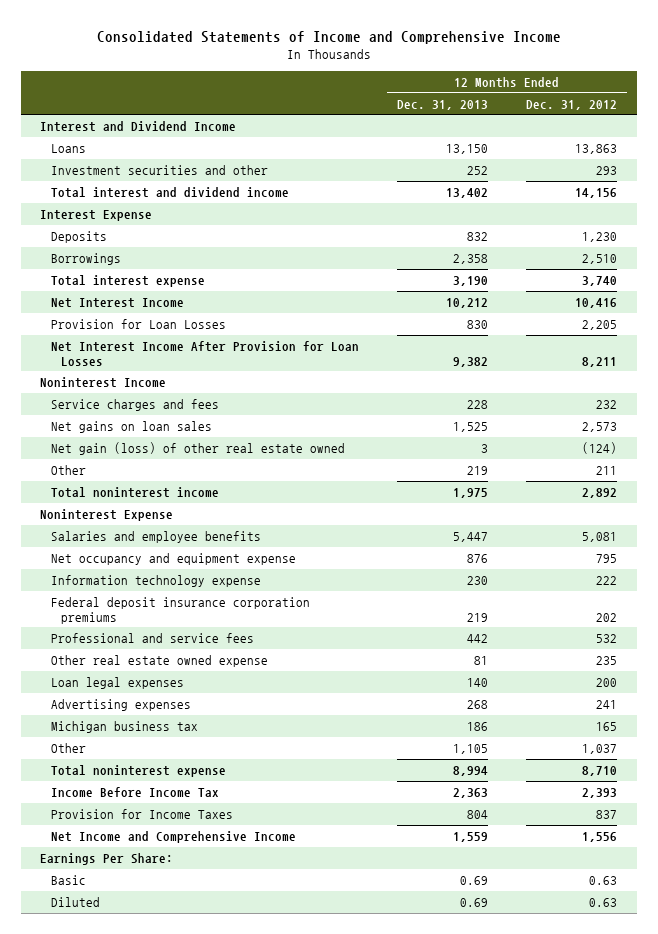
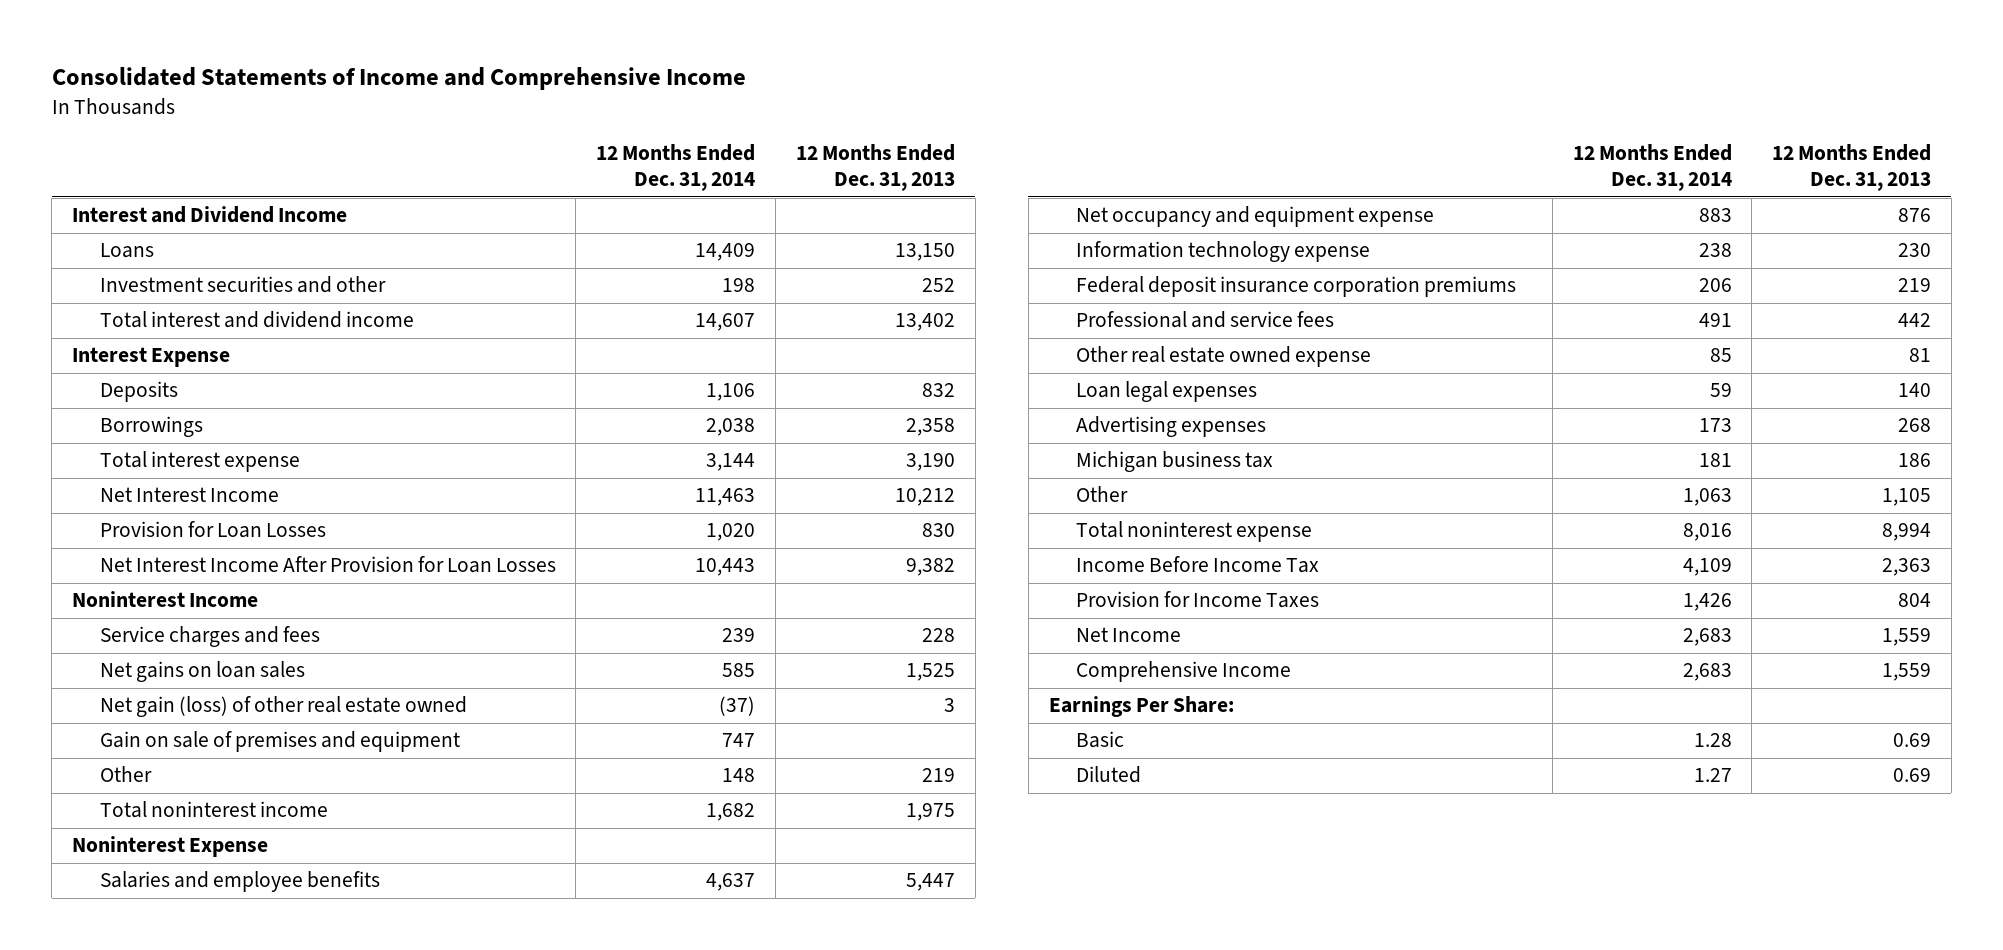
- | 12 Months Ended Dec. 31, 2013 | 12 Months Ended Dec. 31, 2012
+ | 12 Months Ended Dec. 31, 2014 | 12 Months Ended Dec. 31, 2013
+ Gain on sale of premises and equipment | 747 |
- Net Income and Comprehensive Income | 1,559 | 1,556
+ Net Income | 2,683 | 1,559
+ Comprehensive Income | 2,683 | 1,559

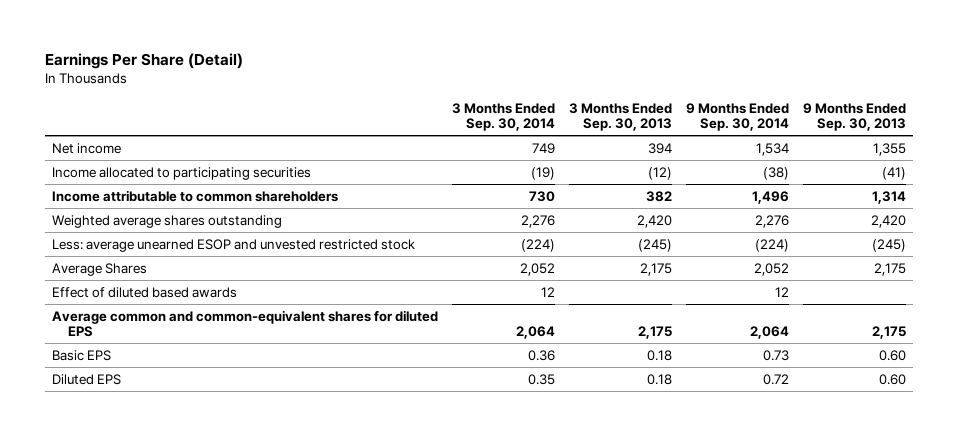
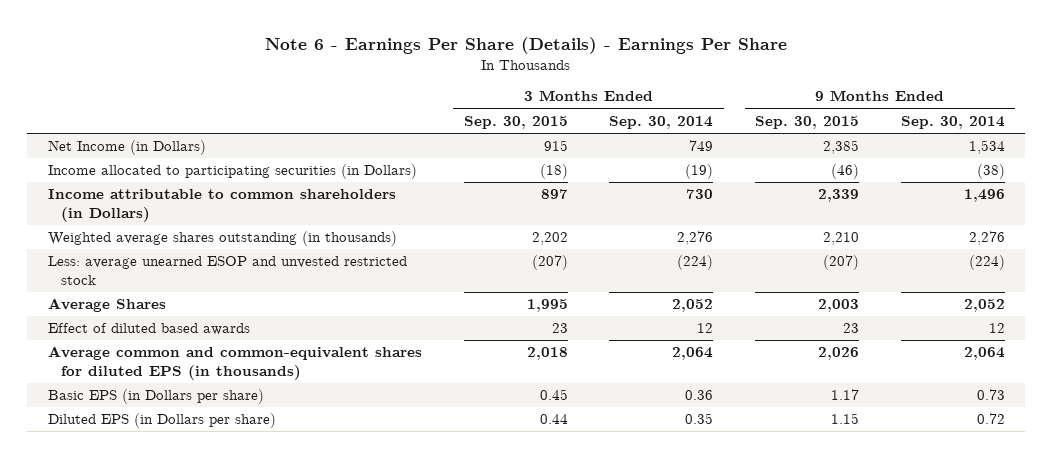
- Earnings Per Share (Detail)
+ Note 6 - Earnings Per Share (Details) - Earnings Per Share
- | 3 Months Ended Sep. 30, 2014 | 3 Months Ended Sep. 30, 2013 | 9 Months Ended Sep. 30, 2014 | 9 Months Ended Sep. 30, 2013
+ | 3 Months Ended Sep. 30, 2015 | 3 Months Ended Sep. 30, 2014 | 9 Months Ended Sep. 30, 2015 | 9 Months Ended Sep. 30, 2014
- Net income | 749 | 394 | 1,534 | 1,355
- Income allocated to participating securities | (19) | (12) | (38) | (41)
- Income attributable to common shareholders | 730 | 382 | 1,496 | 1,314
- Weighted average shares outstanding | 2,276 | 2,420 | 2,276 | 2,420
+ Net Income (in Dollars) | 915 | 749 | 2,385 | 1,534
+ Income allocated to participating securities (in Dollars) | (18) | (19) | (46) | (38)
+ Income attributable to common shareholders (in Dollars) | 897 | 730 | 2,339 | 1,496
+ Weighted average shares outstanding (in thousands) | 2,202 | 2,276 | 2,210 | 2,276
- Average common and common-equivalent shares for diluted EPS | 2,064 | 2,175 | 2,064 | 2,175
- Basic EPS | 0.36 | 0.18 | 0.73 | 0.60
- Diluted EPS | 0.35 | 0.18 | 0.72 | 0.60
+ Average common and common-equivalent shares for diluted EPS (in thousands) | 2,018 | 2,064 | 2,026 | 2,064
+ Basic EPS (in Dollars per share) | 0.45 | 0.36 | 1.17 | 0.73
+ Diluted EPS (in Dollars per share) | 0.44 | 0.35 | 1.15 | 0.72

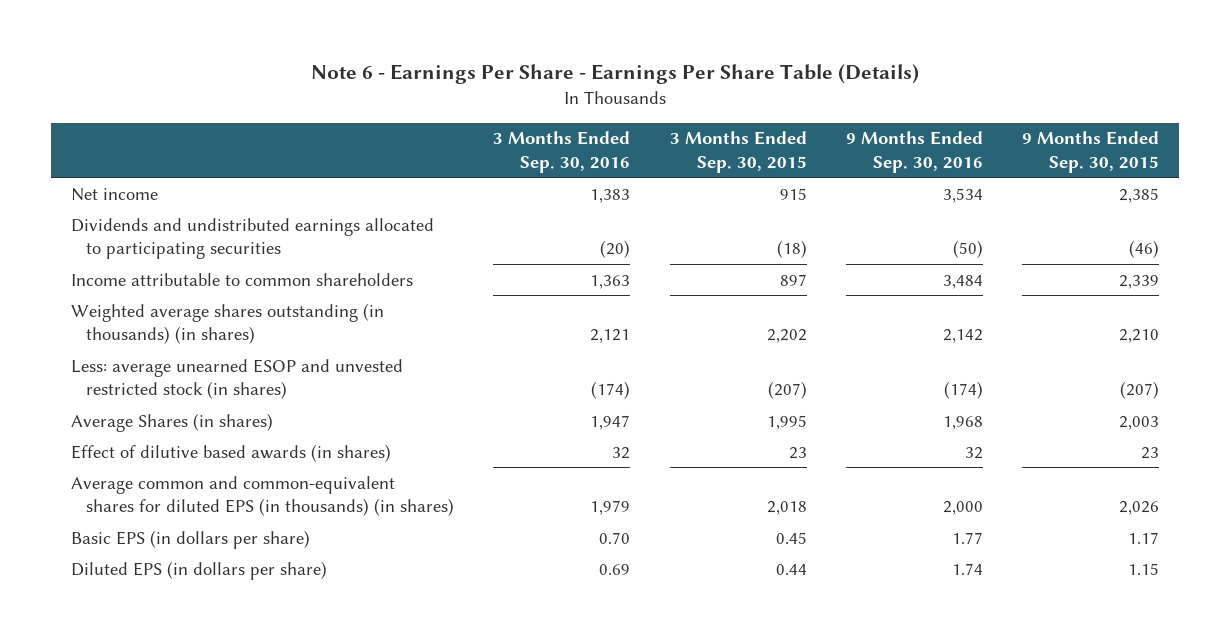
- Note 6 - Earnings Per Share (Details) - Earnings Per Share
+ Note 6 - Earnings Per Share - Earnings Per Share Table (Details)
- | 3 Months Ended Sep. 30, 2015 | 3 Months Ended Sep. 30, 2014 | 9 Months Ended Sep. 30, 2015 | 9 Months Ended Sep. 30, 2014
+ | 3 Months Ended Sep. 30, 2016 | 3 Months Ended Sep. 30, 2015 | 9 Months Ended Sep. 30, 2016 | 9 Months Ended Sep. 30, 2015
- Net Income (in Dollars) | 915 | 749 | 2,385 | 1,534
- Income allocated to participating securities (in Dollars) | (18) | (19) | (46) | (38)
- Income attributable to common shareholders (in Dollars) | 897 | 730 | 2,339 | 1,496
- Weighted average shares outstanding (in thousands) | 2,202 | 2,276 | 2,210 | 2,276
- Less: average unearned ESOP and unvested restricted stock | (207) | (224) | (207) | (224)
- Average Shares | 1,995 | 2,052 | 2,003 | 2,052
- Effect of diluted based awards | 23 | 12 | 23 | 12
- Average common and common-equivalent shares for diluted EPS (in thousands) | 2,018 | 2,064 | 2,026 | 2,064
- Basic EPS (in Dollars per share) | 0.45 | 0.36 | 1.17 | 0.73
- Diluted EPS (in Dollars per share) | 0.44 | 0.35 | 1.15 | 0.72
+ Net income | 1,383 | 915 | 3,534 | 2,385
+ Dividends and undistributed earnings allocated to participating securities | (20) | (18) | (50) | (46)
+ Income attributable to common shareholders | 1,363 | 897 | 3,484 | 2,339
+ Weighted average shares outstanding (in thousands) (in shares) | 2,121 | 2,202 | 2,142 | 2,210
+ Less: average unearned ESOP and unvested restricted stock (in shares) | (174) | (207) | (174) | (207)
+ Average Shares (in shares) | 1,947 | 1,995 | 1,968 | 2,003
+ Effect of dilutive based awards (in shares) | 32 | 23 | 32 | 23
+ Average common and common-equivalent shares for diluted EPS (in thousands) (in shares) | 1,979 | 2,018 | 2,000 | 2,026
+ Basic EPS (in dollars per share) | 0.70 | 0.45 | 1.77 | 1.17
+ Diluted EPS (in dollars per share) | 0.69 | 0.44 | 1.74 | 1.15

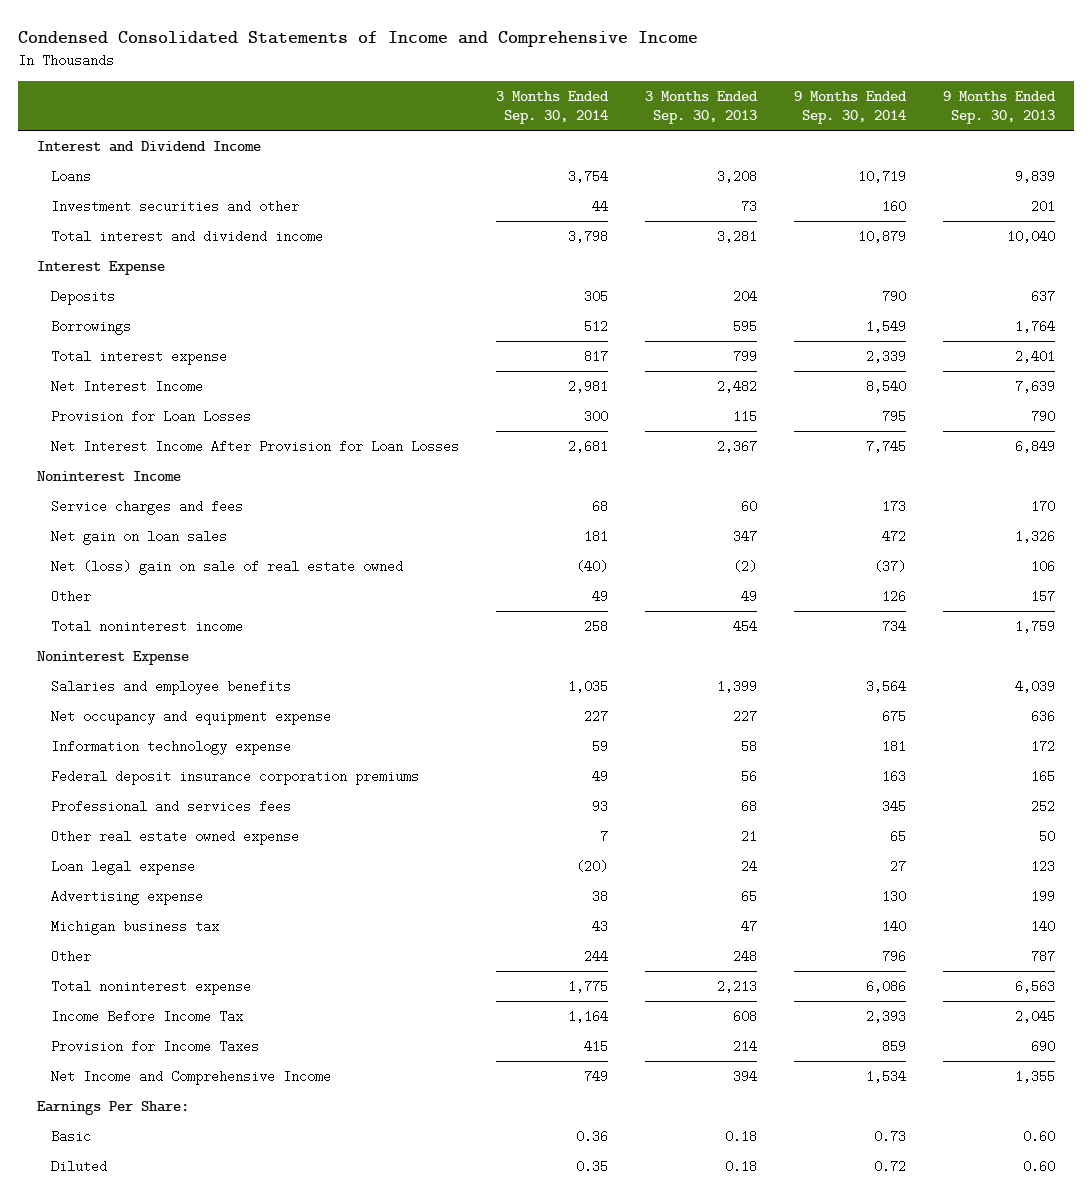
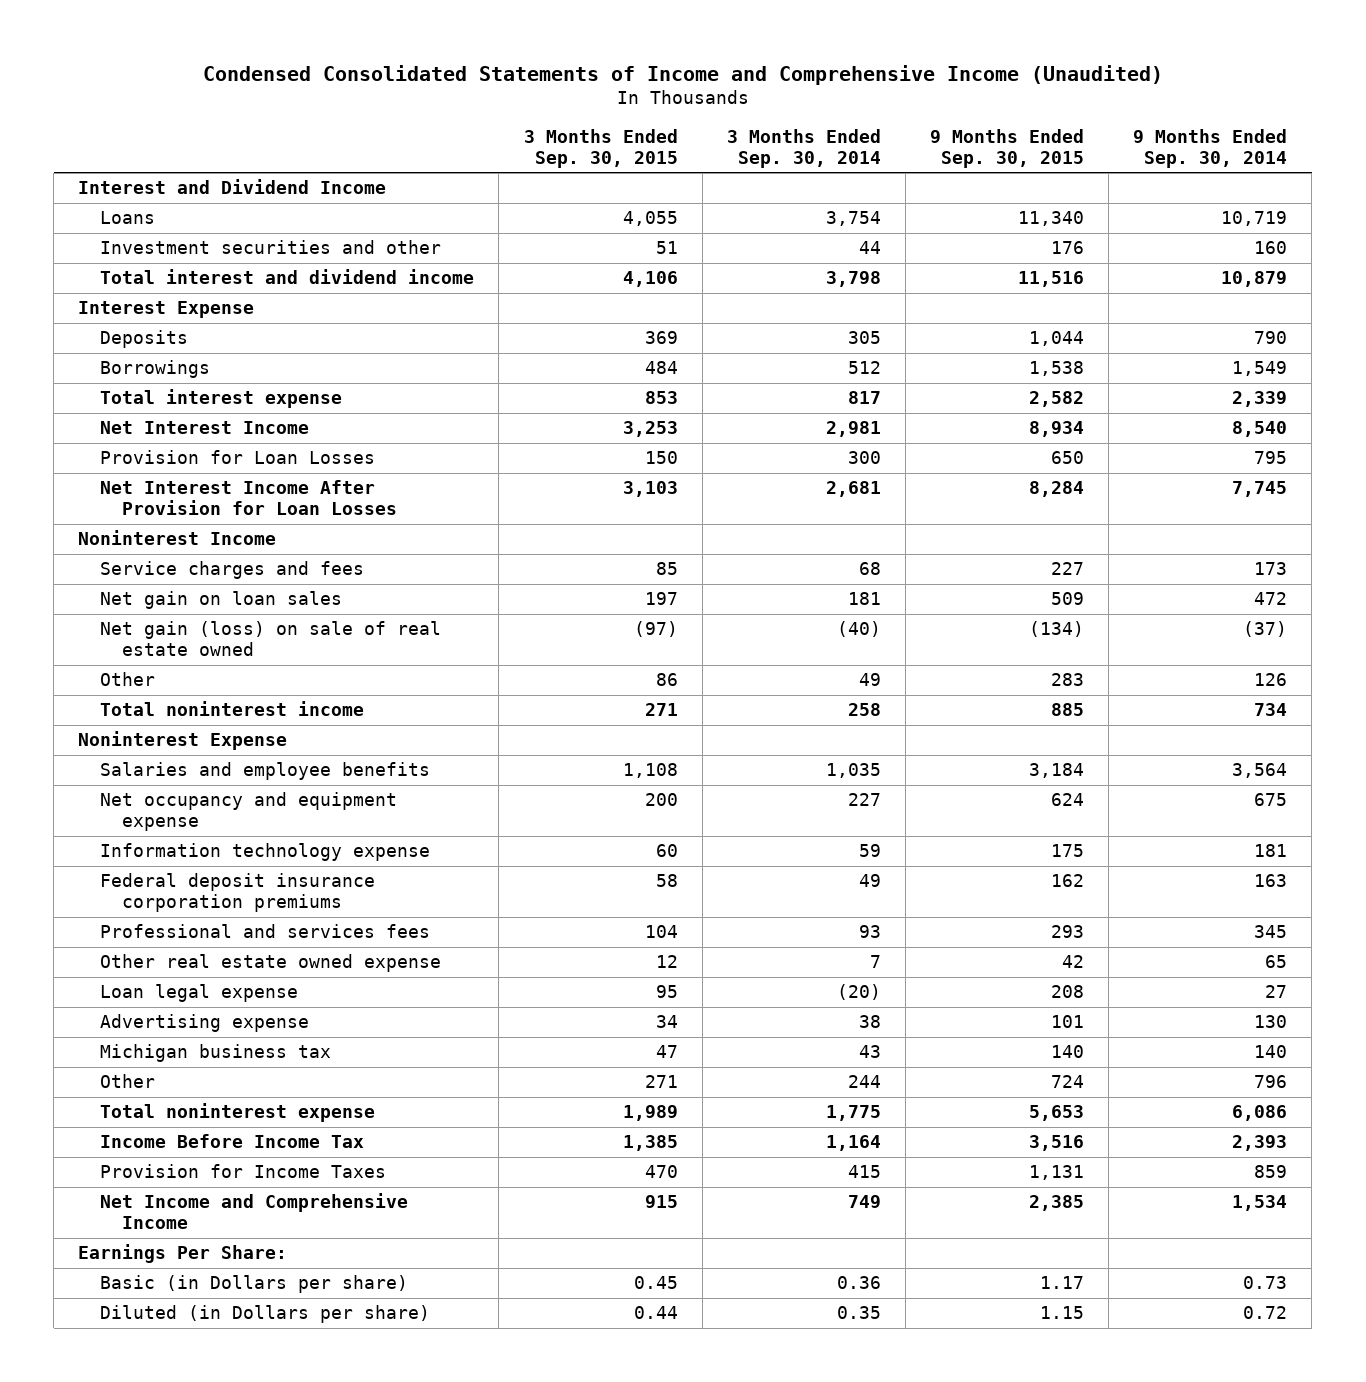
- Condensed Consolidated Statements of Income and Comprehensive Income
+ Condensed Consolidated Statements of Income and Comprehensive Income (Unaudited)
- | 3 Months Ended Sep. 30, 2014 | 3 Months Ended Sep. 30, 2013 | 9 Months Ended Sep. 30, 2014 | 9 Months Ended Sep. 30, 2013
+ | 3 Months Ended Sep. 30, 2015 | 3 Months Ended Sep. 30, 2014 | 9 Months Ended Sep. 30, 2015 | 9 Months Ended Sep. 30, 2014
- Net (loss) gain on sale of real estate owned | (40) | (2) | (37) | 106
+ Net gain (loss) on sale of real estate owned | (97) | (40) | (134) | (37)
- Basic | 0.36 | 0.18 | 0.73 | 0.60
- Diluted | 0.35 | 0.18 | 0.72 | 0.60
+ Basic (in Dollars per share) | 0.45 | 0.36 | 1.17 | 0.73
+ Diluted (in Dollars per share) | 0.44 | 0.35 | 1.15 | 0.72

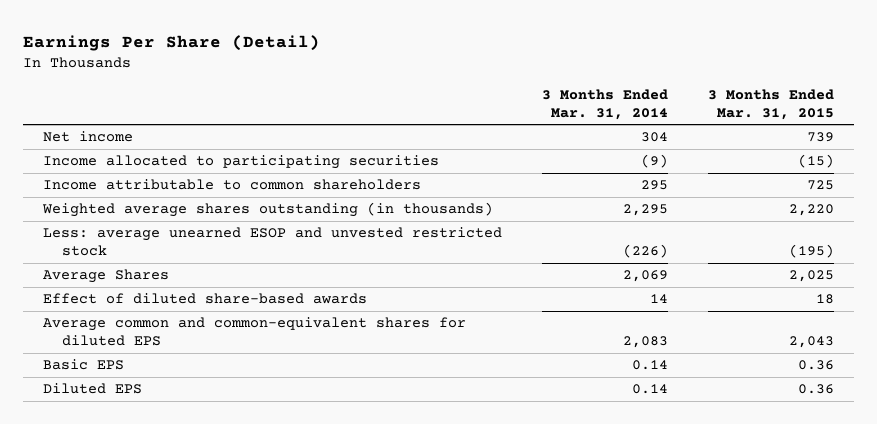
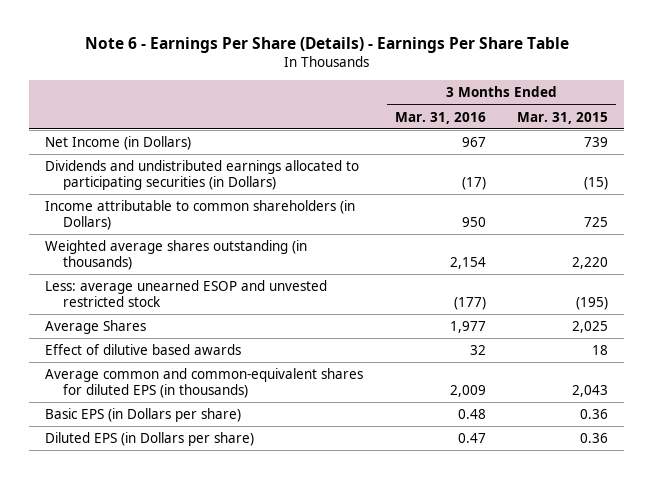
- Earnings Per Share (Detail)
+ Note 6 - Earnings Per Share (Details) - Earnings Per Share Table
- | 3 Months Ended Mar. 31, 2014 | 3 Months Ended Mar. 31, 2015
+ | 3 Months Ended Mar. 31, 2016 | 3 Months Ended Mar. 31, 2015
- Net income | 304 | 739
- Income allocated to participating securities | (9) | (15)
- Income attributable to common shareholders | 295 | 725
+ Net Income (in Dollars) | 967 | 739
+ Dividends and undistributed earnings allocated to participating securities (in Dollars) | (17) | (15)
+ Income attributable to common shareholders (in Dollars) | 950 | 725
- Effect of diluted share-based awards | 14 | 18
- Average common and common-equivalent shares for diluted EPS | 2,083 | 2,043
- Basic EPS | 0.14 | 0.36
- Diluted EPS | 0.14 | 0.36
+ Effect of dilutive based awards | 32 | 18
+ Average common and common-equivalent shares for diluted EPS (in thousands) | 2,009 | 2,043
+ Basic EPS (in Dollars per share) | 0.48 | 0.36
+ Diluted EPS (in Dollars per share) | 0.47 | 0.36

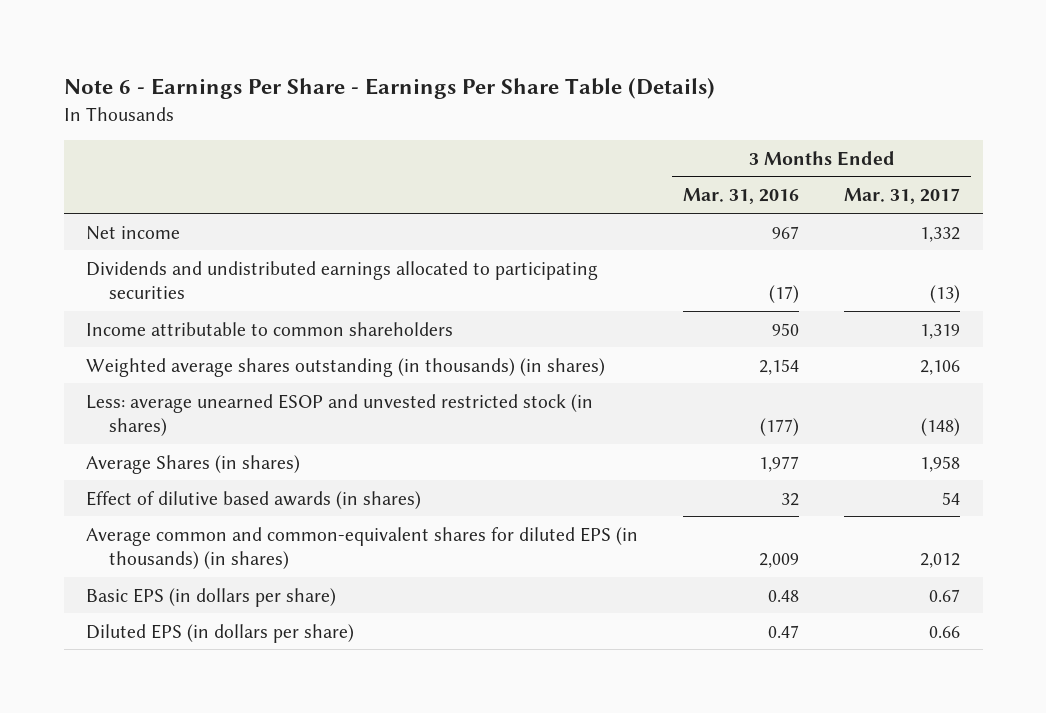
- Note 6 - Earnings Per Share (Details) - Earnings Per Share Table
+ Note 6 - Earnings Per Share - Earnings Per Share Table (Details)
- | 3 Months Ended Mar. 31, 2016 | 3 Months Ended Mar. 31, 2015
+ | 3 Months Ended Mar. 31, 2016 | 3 Months Ended Mar. 31, 2017
- Net Income (in Dollars) | 967 | 739
- Dividends and undistributed earnings allocated to participating securities (in Dollars) | (17) | (15)
- Income attributable to common shareholders (in Dollars) | 950 | 725
- Weighted average shares outstanding (in thousands) | 2,154 | 2,220
- Less: average unearned ESOP and unvested restricted stock | (177) | (195)
- Average Shares | 1,977 | 2,025
- Effect of dilutive based awards | 32 | 18
- Average common and common-equivalent shares for diluted EPS (in thousands) | 2,009 | 2,043
- Basic EPS (in Dollars per share) | 0.48 | 0.36
- Diluted EPS (in Dollars per share) | 0.47 | 0.36
+ Net income | 967 | 1,332
+ Dividends and undistributed earnings allocated to participating securities | (17) | (13)
+ Income attributable to common shareholders | 950 | 1,319
+ Weighted average shares outstanding (in thousands) (in shares) | 2,154 | 2,106
+ Less: average unearned ESOP and unvested restricted stock (in shares) | (177) | (148)
+ Average Shares (in shares) | 1,977 | 1,958
+ Effect of dilutive based awards (in shares) | 32 | 54
+ Average common and common-equivalent shares for diluted EPS (in thousands) (in shares) | 2,009 | 2,012
+ Basic EPS (in dollars per share) | 0.48 | 0.67
+ Diluted EPS (in dollars per share) | 0.47 | 0.66

